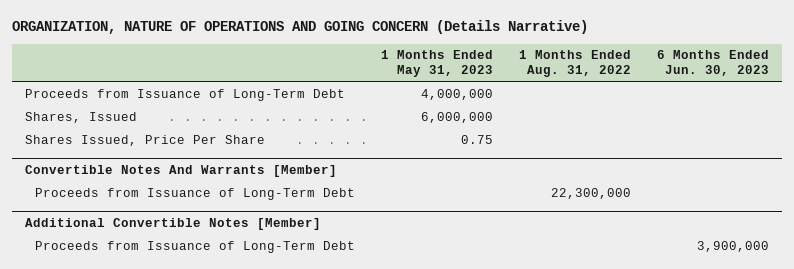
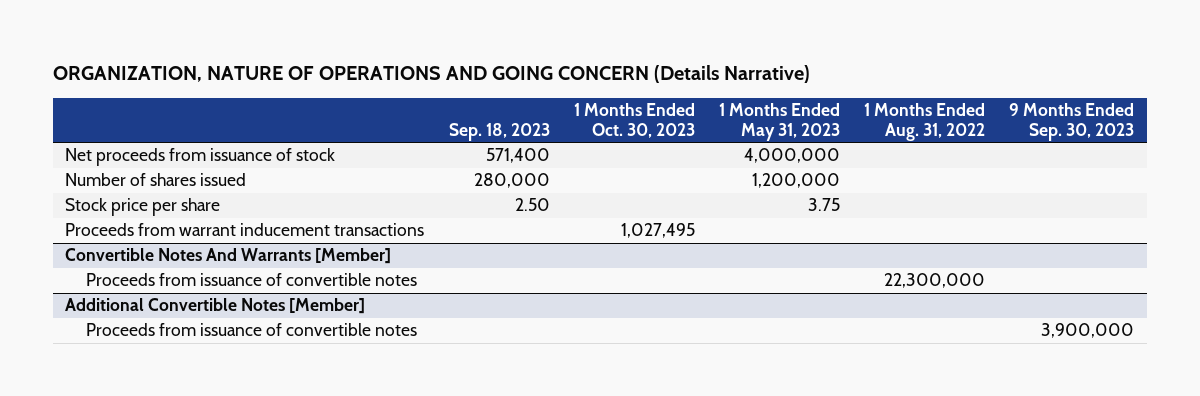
- | 1 Months Ended May 31, 2023 | 1 Months Ended Aug. 31, 2022 | 6 Months Ended Jun. 30, 2023
+ | Sep. 18, 2023 | 1 Months Ended Oct. 30, 2023 | 1 Months Ended May 31, 2023 | 1 Months Ended Aug. 31, 2022 | 9 Months Ended Sep. 30, 2023
- Proceeds from Issuance of Long-Term Debt | 4,000,000 | |
- Shares, Issued | 6,000,000 | |
- Shares Issued, Price Per Share | 0.75 | |
+ Net proceeds from issuance of stock | 571,400 | | 4,000,000 | |
+ Number of shares issued | 280,000 | | 1,200,000 | |
+ Stock price per share | 2.50 | | 3.75 | |
+ Proceeds from warrant inducement transactions | | 1,027,495 | | |
@ Convertible Notes And Warrants [Member]
- Proceeds from Issuance of Long-Term Debt | | 22,300,000 |
+ Proceeds from issuance of convertible notes | | | | 22,300,000 |
@ Additional Convertible Notes [Member]
- Proceeds from Issuance of Long-Term Debt | | | 3,900,000
+ Proceeds from issuance of convertible notes | | | | | 3,900,000

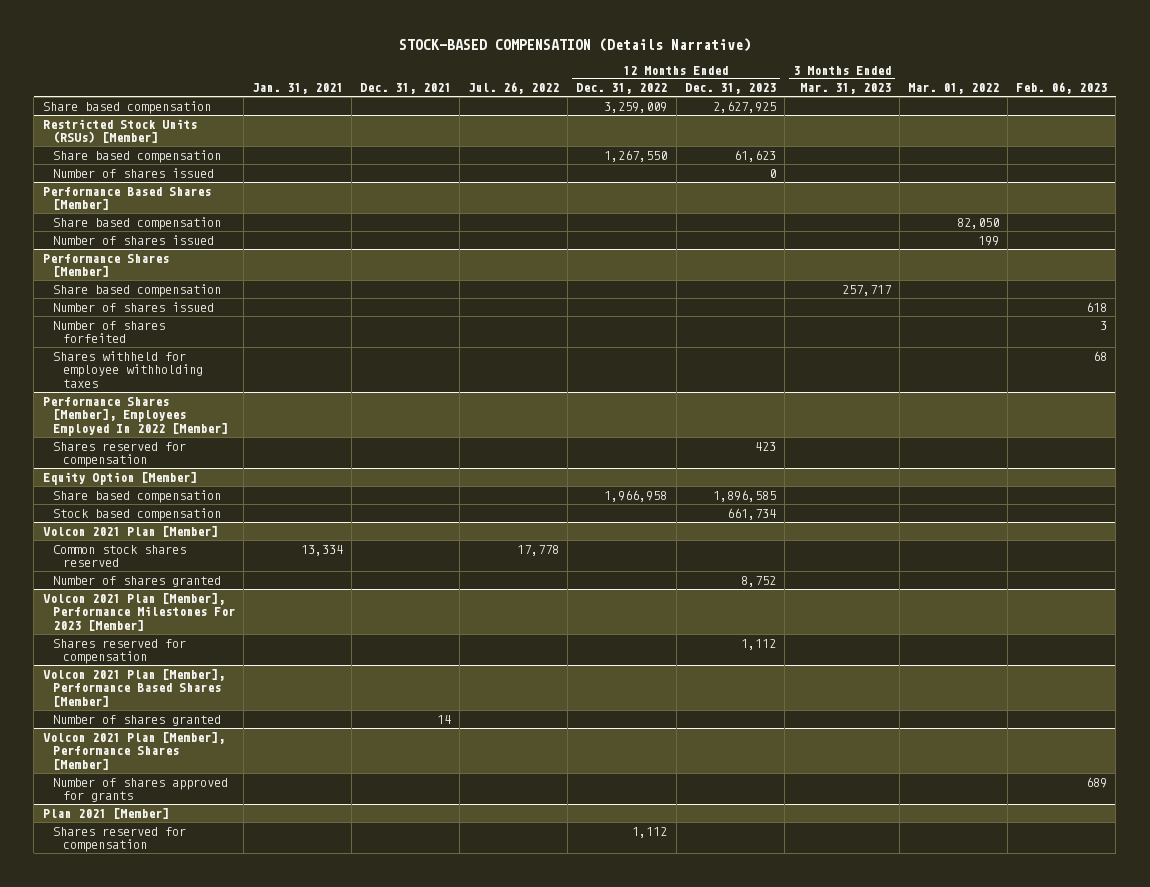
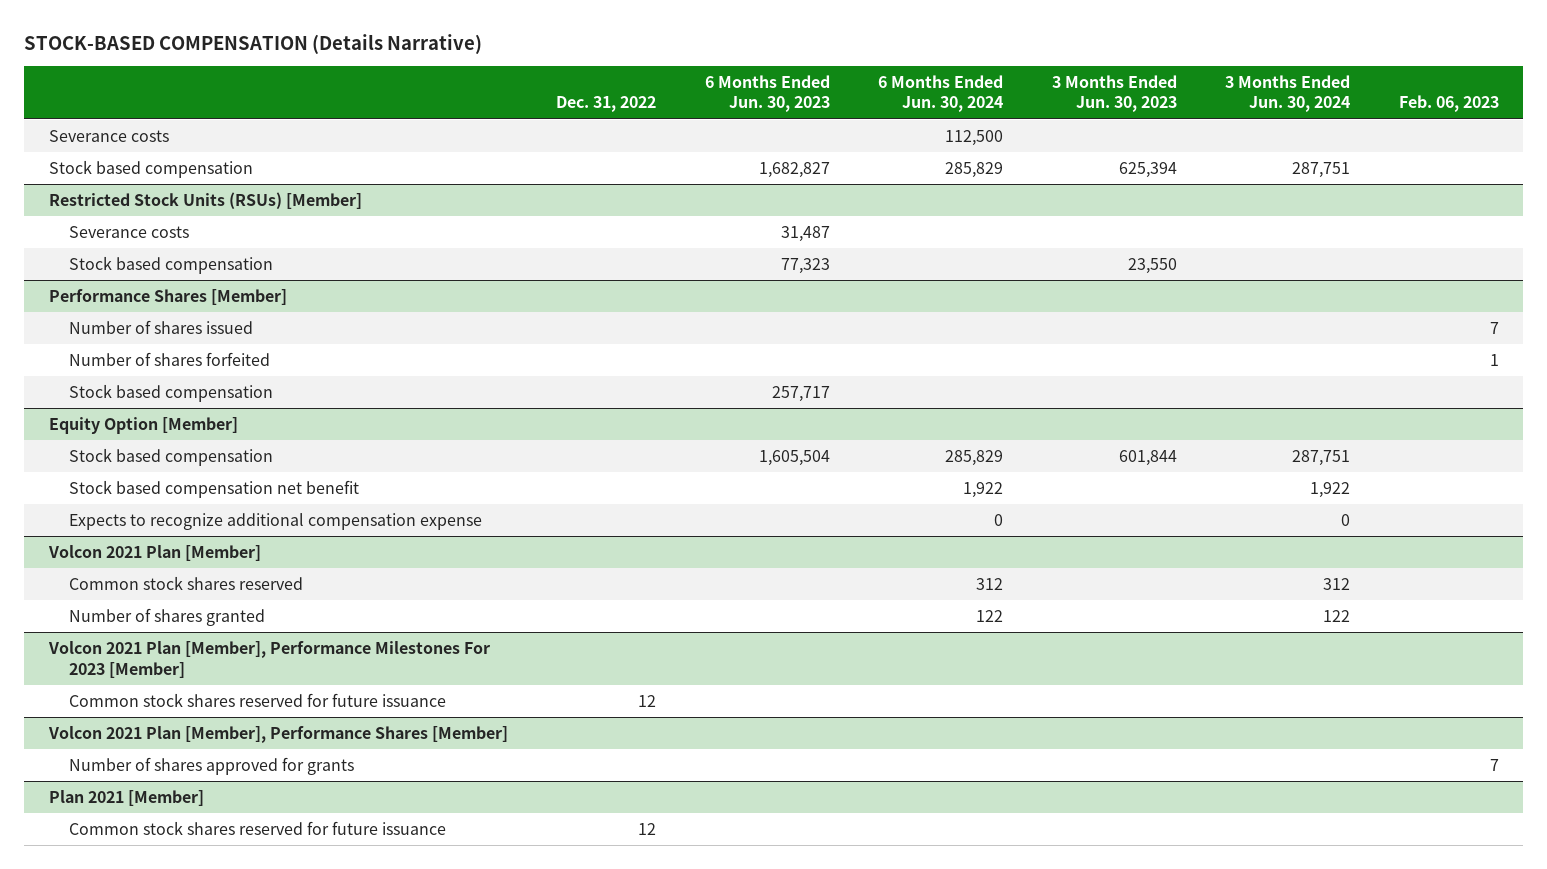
- | Jan. 31, 2021 | Dec. 31, 2021 | Jul. 26, 2022 | 12 Months Ended Dec. 31, 2022 | 12 Months Ended Dec. 31, 2023 | 3 Months Ended Mar. 31, 2023 | Mar. 01, 2022 | Feb. 06, 2023
+ | Dec. 31, 2022 | 6 Months Ended Jun. 30, 2023 | 6 Months Ended Jun. 30, 2024 | 3 Months Ended Jun. 30, 2023 | 3 Months Ended Jun. 30, 2024 | Feb. 06, 2023
- Share based compensation | | | | 3,259,009 | 2,627,925 | | |
+ Severance costs | | | 112,500 | | |
+ Stock based compensation | | 1,682,827 | 285,829 | 625,394 | 287,751 |
@ Restricted Stock Units (RSUs) [Member]
- Share based compensation | | | | 1,267,550 | 61,623 | | |
- Number of shares issued | | | | | 0 | | |
- Performance Based Shares [Member]
- Share based compensation | | | | | | | 82,050 |
- Number of shares issued | | | | | | | 199 |
@ Restricted Stock Units (RSUs) [Member]
+ Severance costs | | 31,487 | | | |
+ Stock based compensation | | 77,323 | | 23,550 | |
@ Performance Shares [Member]
- Share based compensation | | | | | | 257,717 | |
- Number of shares issued | | | | | | | | 618
- Number of shares forfeited | | | | | | | | 3
- Shares withheld for employee withholding taxes | | | | | | | | 68
- Performance Shares [Member], Employees Employed In 2022 [Member]
- Shares reserved for compensation | | | | | 423 | | |
@ Performance Shares [Member]
+ Number of shares issued | | | | | | 7
+ Number of shares forfeited | | | | | | 1
+ Stock based compensation | | 257,717 | | | |
@ Equity Option [Member]
- Share based compensation | | | | 1,966,958 | 1,896,585 | | |
+ Stock based compensation net benefit | | | 1,922 | | 1,922 |
+ Expects to recognize additional compensation expense | | | 0 | | 0 |
@ Volcon 2021 Plan [Member], Performance Milestones For 2023 [Member]
- Shares reserved for compensation | | | | | 1,112 | | |
- Volcon 2021 Plan [Member], Performance Based Shares [Member]
- Number of shares granted | | 14 | | | | | |
@ Volcon 2021 Plan [Member], Performance Milestones For 2023 [Member]
+ Common stock shares reserved for future issuance | 12 | | | | |
@ Volcon 2021 Plan [Member], Performance Shares [Member]
- Number of shares approved for grants | | | | | | | | 689
+ Number of shares approved for grants | | | | | | 7
@ Plan 2021 [Member]
- Shares reserved for compensation | | | | 1,112 | | | |
+ Common stock shares reserved for future issuance | 12 | | | | |

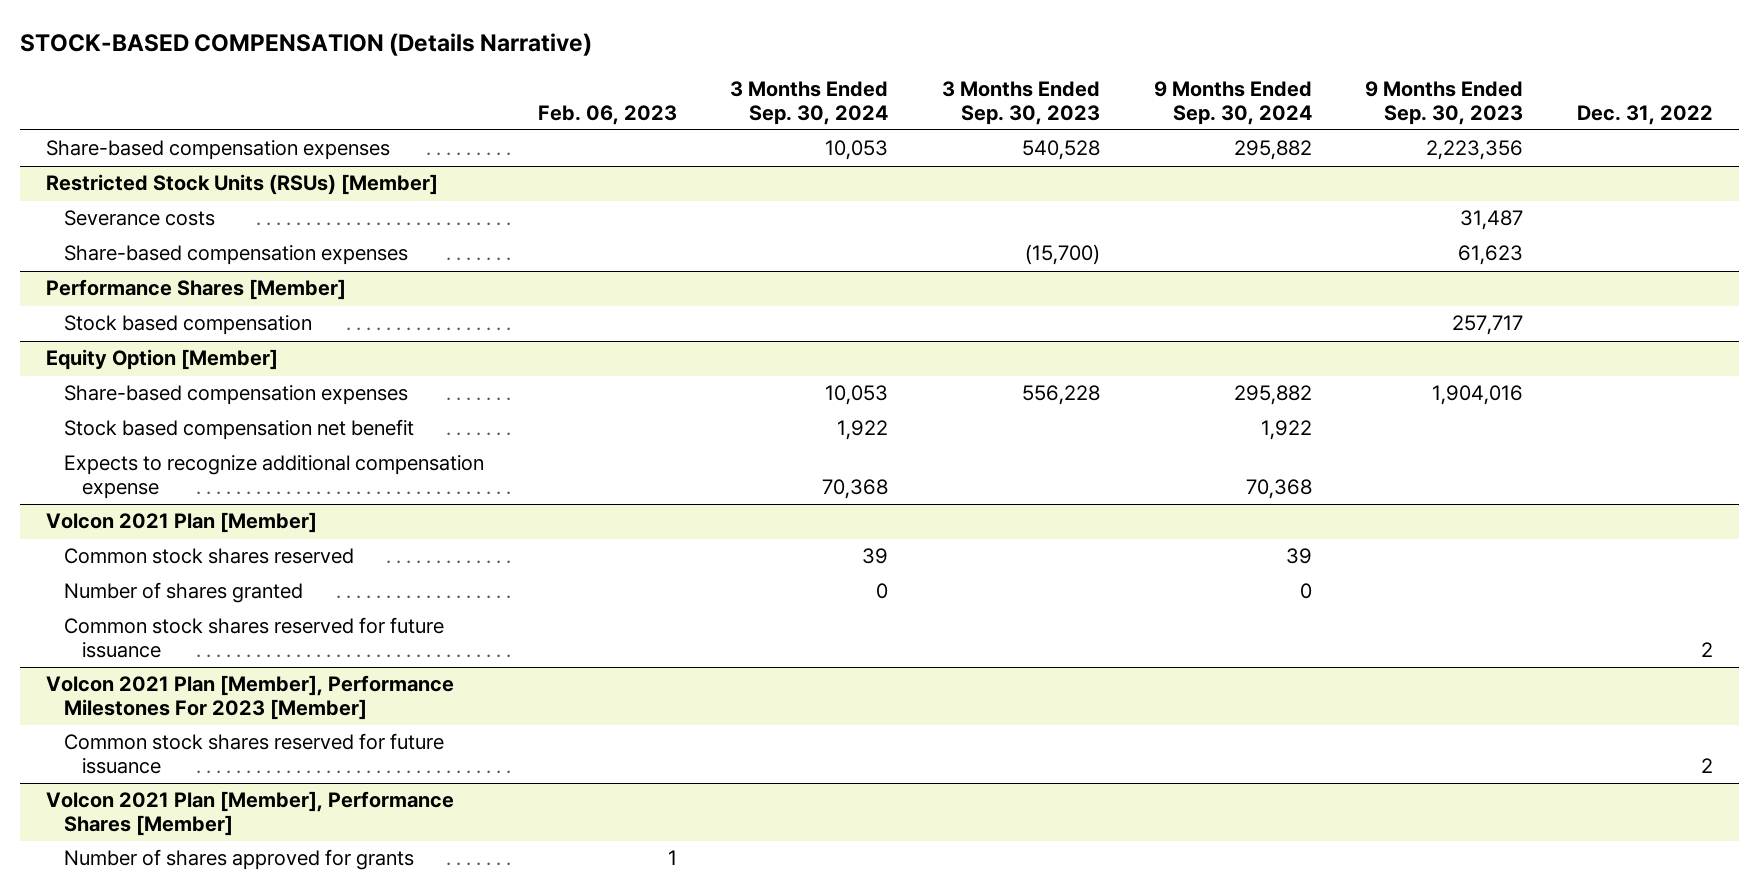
- | Dec. 31, 2022 | 6 Months Ended Jun. 30, 2023 | 6 Months Ended Jun. 30, 2024 | 3 Months Ended Jun. 30, 2023 | 3 Months Ended Jun. 30, 2024 | Feb. 06, 2023
+ | Feb. 06, 2023 | 3 Months Ended Sep. 30, 2024 | 3 Months Ended Sep. 30, 2023 | 9 Months Ended Sep. 30, 2024 | 9 Months Ended Sep. 30, 2023 | Dec. 31, 2022
- Severance costs | | | 112,500 | | |
- Stock based compensation | | 1,682,827 | 285,829 | 625,394 | 287,751 |
+ Share-based compensation expenses | | 10,053 | 540,528 | 295,882 | 2,223,356 |
@ Restricted Stock Units (RSUs) [Member]
- Stock based compensation | | 77,323 | | 23,550 | |
+ Share-based compensation expenses | | | (15,700) | | 61,623 |
@ Performance Shares [Member]
- Number of shares issued | | | | | | 7
- Number of shares forfeited | | | | | | 1
@ Equity Option [Member]
- Stock based compensation | | 1,605,504 | 285,829 | 601,844 | 287,751 |
+ Share-based compensation expenses | | 10,053 | 556,228 | 295,882 | 1,904,016 |
@ Volcon 2021 Plan [Member]
+ Common stock shares reserved for future issuance | | | | | | 2
@ Volcon 2021 Plan [Member], Performance Milestones For 2023 [Member]
- Common stock shares reserved for future issuance | 12 | | | | |
+ Common stock shares reserved for future issuance | | | | | | 2
@ Volcon 2021 Plan [Member], Performance Shares [Member]
- Number of shares approved for grants | | | | | | 7
- Plan 2021 [Member]
- Common stock shares reserved for future issuance | 12 | | | | |
@ Volcon 2021 Plan [Member], Performance Shares [Member]
+ Number of shares approved for grants | 1 | | | | |

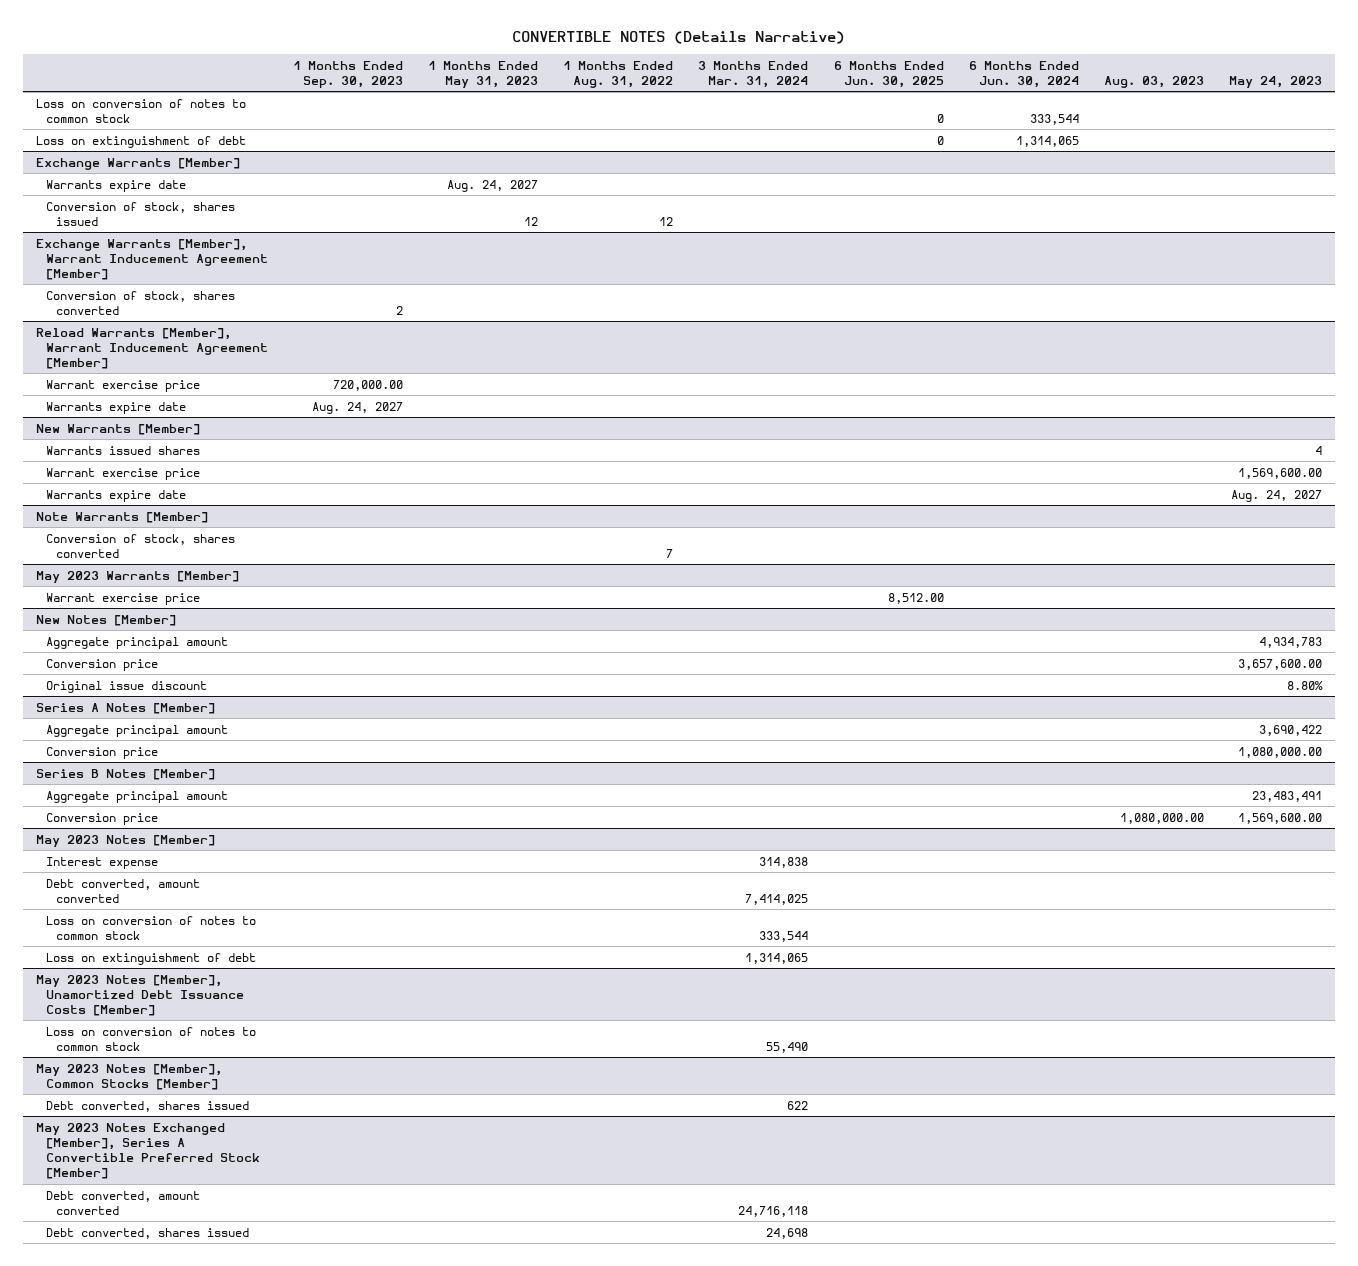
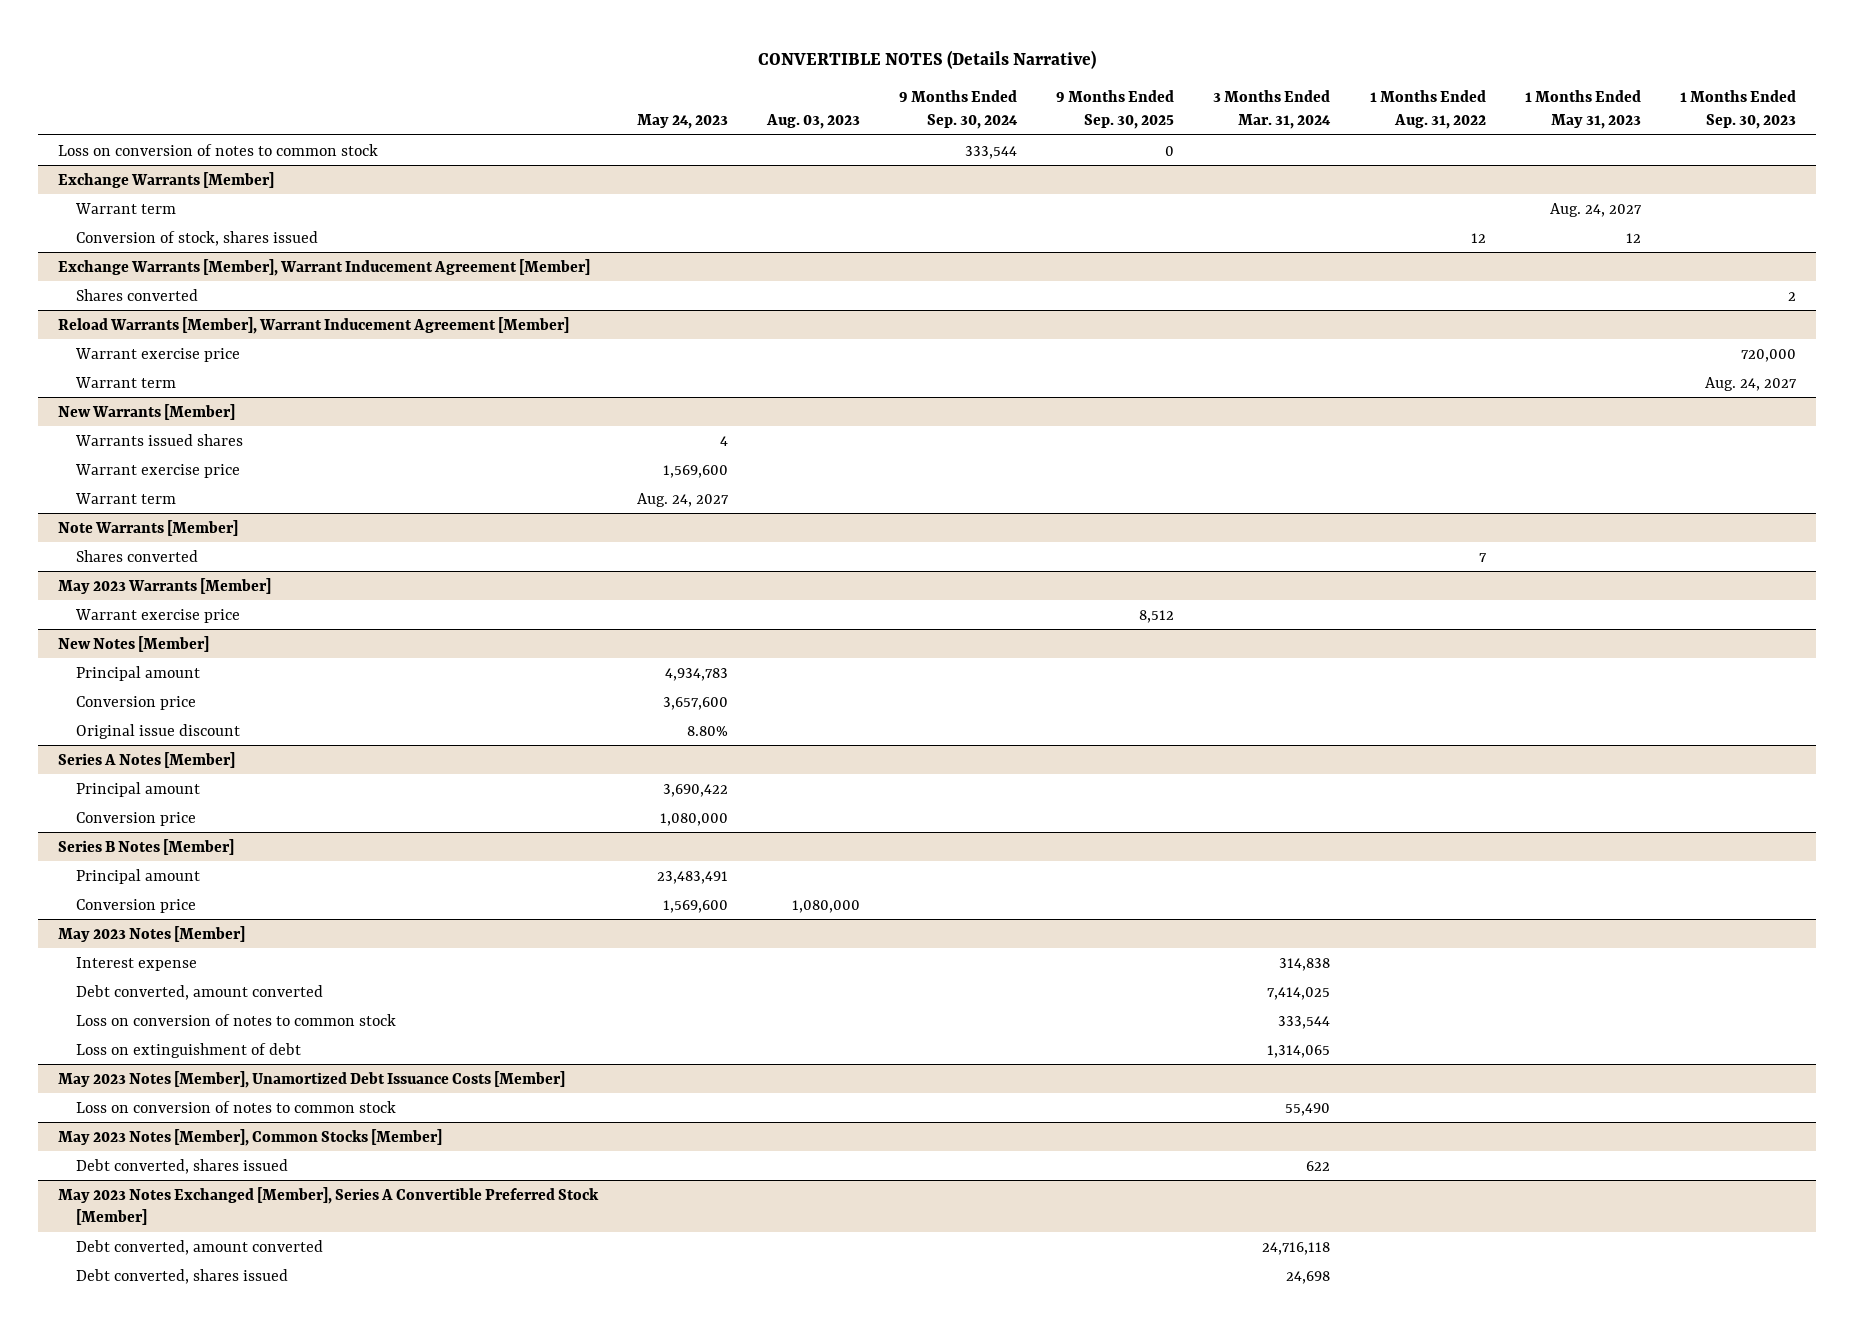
- | 1 Months Ended Sep. 30, 2023 | 1 Months Ended May 31, 2023 | 1 Months Ended Aug. 31, 2022 | 3 Months Ended Mar. 31, 2024 | 6 Months Ended Jun. 30, 2025 | 6 Months Ended Jun. 30, 2024 | Aug. 03, 2023 | May 24, 2023
+ | May 24, 2023 | Aug. 03, 2023 | 9 Months Ended Sep. 30, 2024 | 9 Months Ended Sep. 30, 2025 | 3 Months Ended Mar. 31, 2024 | 1 Months Ended Aug. 31, 2022 | 1 Months Ended May 31, 2023 | 1 Months Ended Sep. 30, 2023
- Loss on extinguishment of debt | | | | | 0 | 1,314,065 | |
@ Exchange Warrants [Member]
- Warrants expire date | | Aug. 24, 2027 | | | | | |
+ Warrant term | | | | | | | Aug. 24, 2027 |
@ Exchange Warrants [Member], Warrant Inducement Agreement [Member]
- Conversion of stock, shares converted | 2 | | | | | | |
+ Shares converted | | | | | | | | 2
@ Reload Warrants [Member], Warrant Inducement Agreement [Member]
- Warrant exercise price | 720,000.00 | | | | | | |
- Warrants expire date | Aug. 24, 2027 | | | | | | |
+ Warrant exercise price | | | | | | | | 720,000
+ Warrant term | | | | | | | | Aug. 24, 2027
@ New Warrants [Member]
- Warrant exercise price | | | | | | | | 1,569,600.00
- Warrants expire date | | | | | | | | Aug. 24, 2027
+ Warrant exercise price | 1,569,600 | | | | | | |
+ Warrant term | Aug. 24, 2027 | | | | | | |
@ Note Warrants [Member]
- Conversion of stock, shares converted | | | 7 | | | | |
+ Shares converted | | | | | | 7 | |
@ New Notes [Member]
- Aggregate principal amount | | | | | | | | 4,934,783
- Conversion price | | | | | | | | 3,657,600.00
+ Principal amount | 4,934,783 | | | | | | |
+ Conversion price | 3,657,600 | | | | | | |
@ Series A Notes [Member]
- Aggregate principal amount | | | | | | | | 3,690,422
- Conversion price | | | | | | | | 1,080,000.00
+ Principal amount | 3,690,422 | | | | | | |
+ Conversion price | 1,080,000 | | | | | | |
@ Series B Notes [Member]
- Aggregate principal amount | | | | | | | | 23,483,491
- Conversion price | | | | | | | 1,080,000.00 | 1,569,600.00
+ Principal amount | 23,483,491 | | | | | | |
+ Conversion price | 1,569,600 | 1,080,000 | | | | | |

